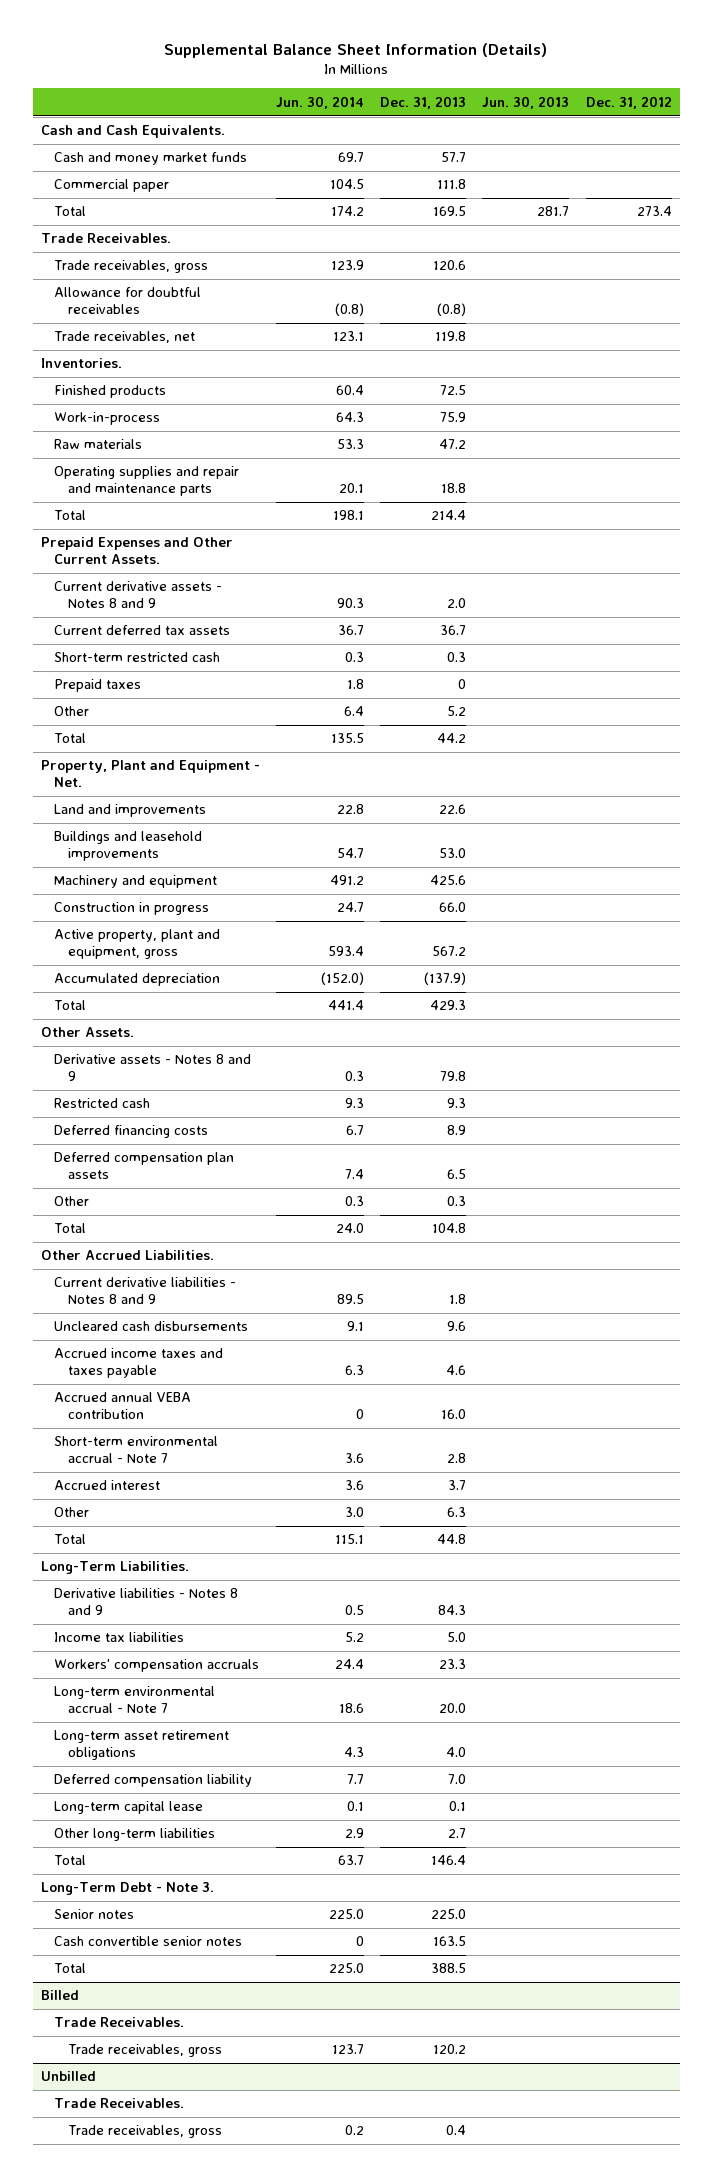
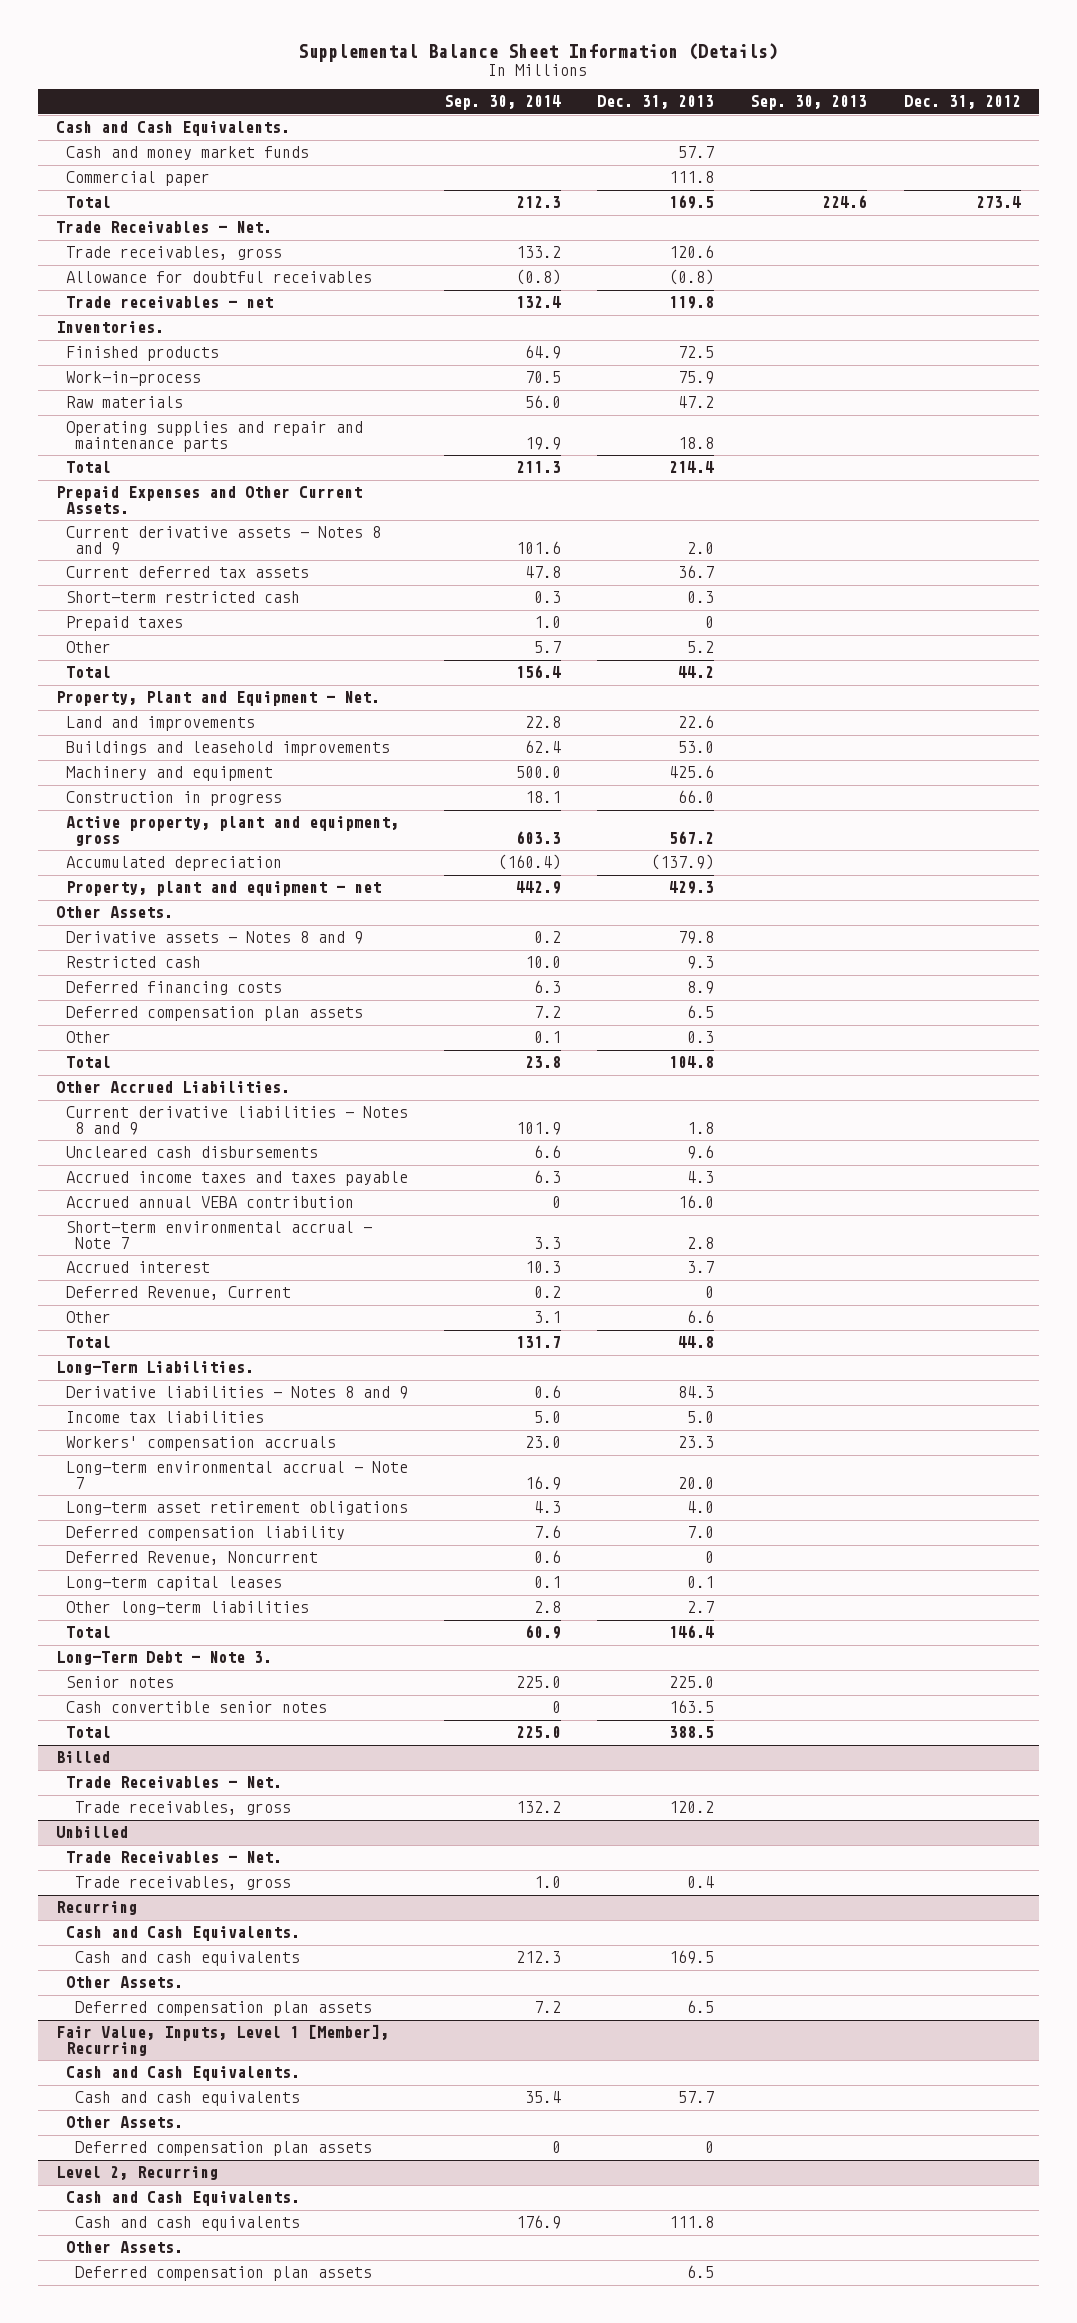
- | Jun. 30, 2014 | Dec. 31, 2013 | Jun. 30, 2013 | Dec. 31, 2012
+ | Sep. 30, 2014 | Dec. 31, 2013 | Sep. 30, 2013 | Dec. 31, 2012
- Trade Receivables.
+ Trade Receivables - Net.
- Trade receivables, net | 123.1 | 119.8 | |
+ Trade receivables - net | 132.4 | 119.8 | |
- Total | 441.4 | 429.3 | |
+ Property, plant and equipment - net | 442.9 | 429.3 | |
- Accrued income taxes and taxes payable | 6.3 | 4.6 | |
+ Accrued income taxes and taxes payable | 6.3 | 4.3 | |
- Other | 3.0 | 6.3 | |
+ Deferred Revenue, Current | 0.2 | 0 | |
+ Other | 3.1 | 6.6 | |
- Long-term capital lease | 0.1 | 0.1 | |
+ Deferred Revenue, Noncurrent | 0.6 | 0 | |
+ Long-term capital leases | 0.1 | 0.1 | |
@ Billed
- Trade Receivables.
+ Trade Receivables - Net.
@ Unbilled
- Trade Receivables.
+ Trade Receivables - Net.
+ Recurring
+ Cash and Cash Equivalents.
+ Cash and cash equivalents | 212.3 | 169.5 | |
+ Other Assets.
+ Deferred compensation plan assets | 7.2 | 6.5 | |
+ Fair Value, Inputs, Level 1 [Member], Recurring
+ Cash and Cash Equivalents.
+ Cash and cash equivalents | 35.4 | 57.7 | |
+ Other Assets.
+ Deferred compensation plan assets | 0 | 0 | |
+ Level 2, Recurring
+ Cash and Cash Equivalents.
+ Cash and cash equivalents | 176.9 | 111.8 | |
+ Other Assets.
+ Deferred compensation plan assets | | 6.5 | |

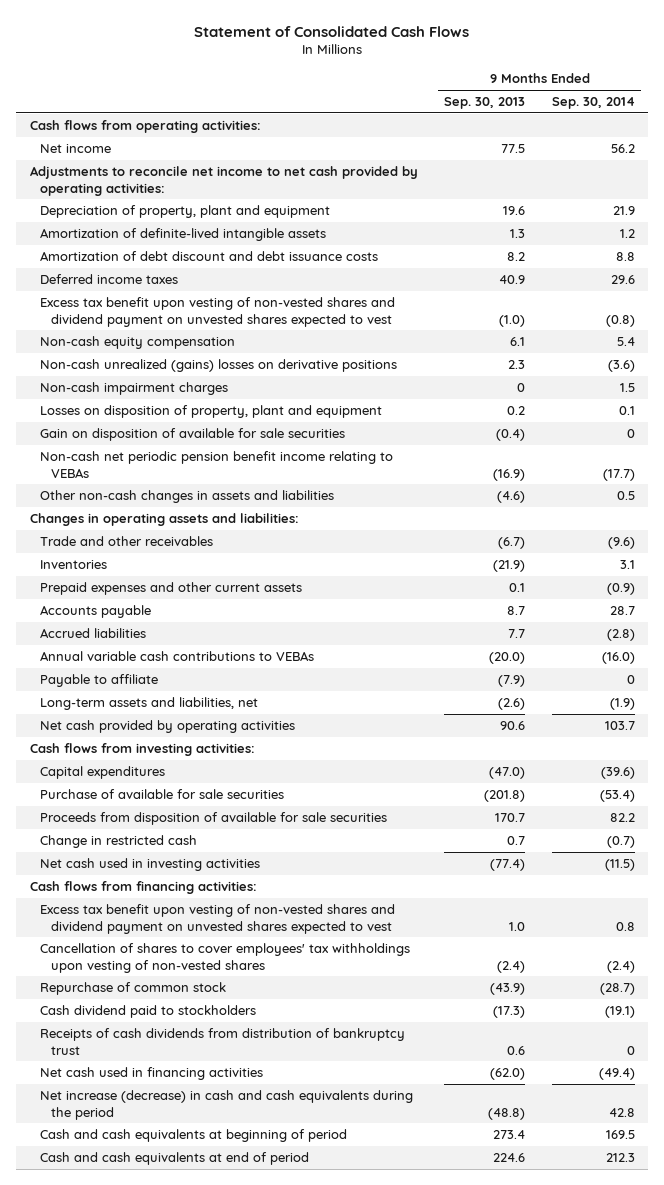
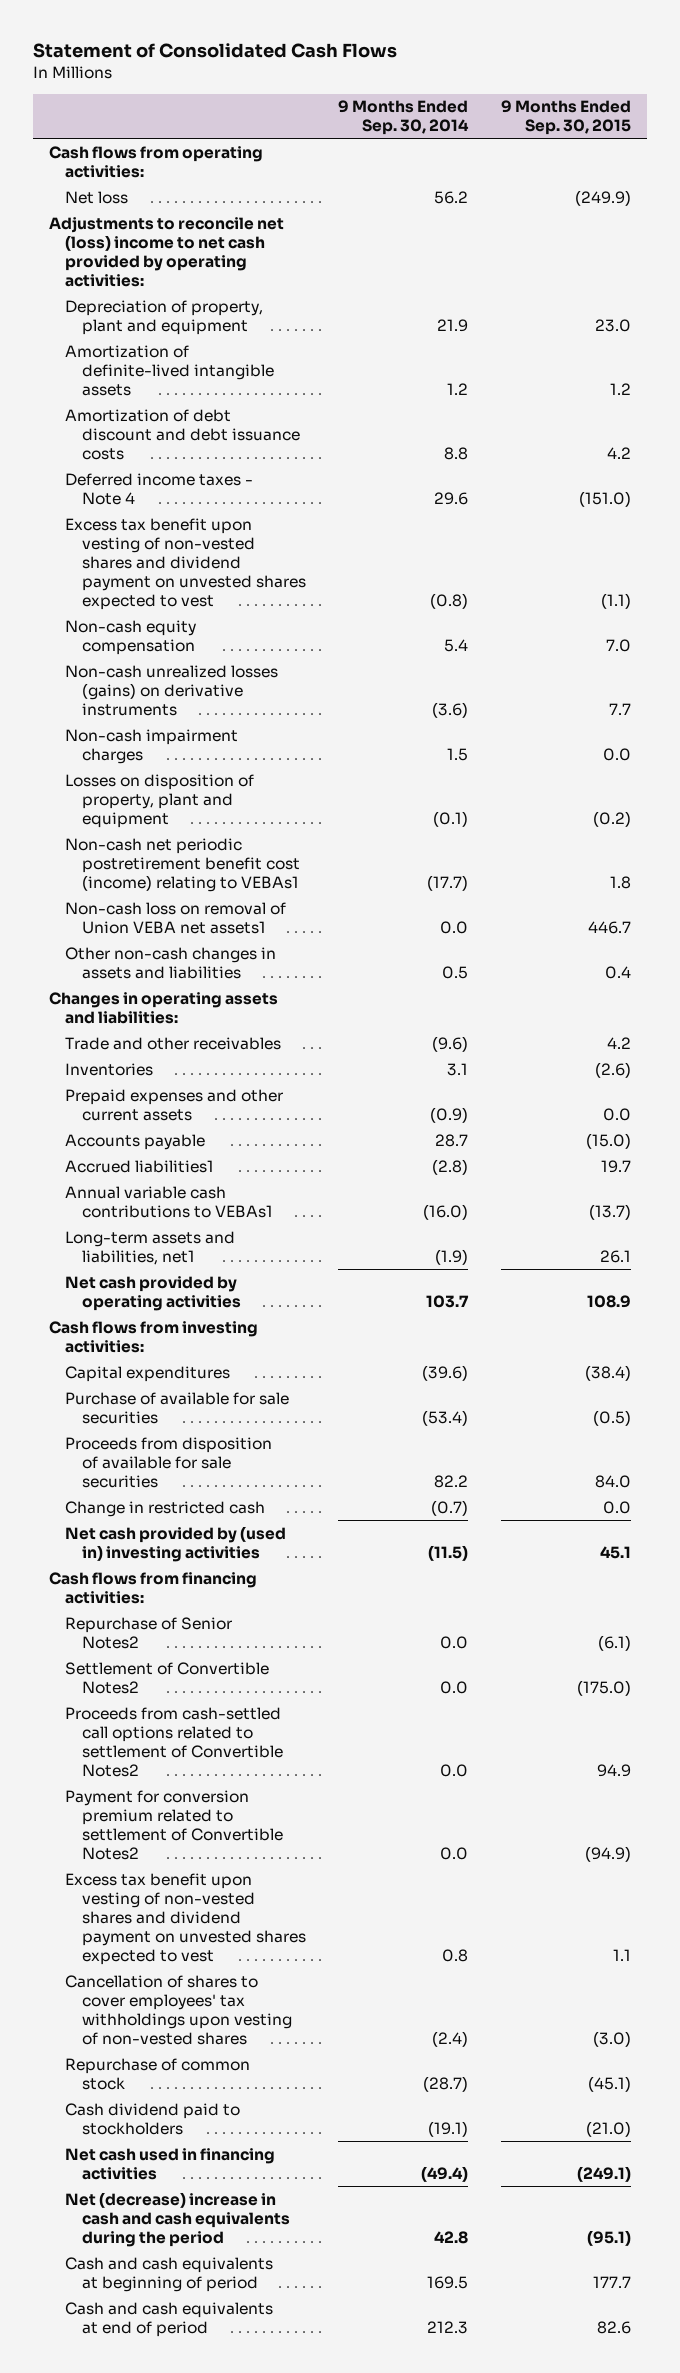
- | 9 Months Ended Sep. 30, 2013 | 9 Months Ended Sep. 30, 2014
+ | 9 Months Ended Sep. 30, 2014 | 9 Months Ended Sep. 30, 2015
- Net income | 77.5 | 56.2
- Adjustments to reconcile net income to net cash provided by operating activities:
+ Net loss | 56.2 | (249.9)
+ Adjustments to reconcile net (loss) income to net cash provided by operating activities:
- Deferred income taxes | 40.9 | 29.6
+ Deferred income taxes - Note 4 | 29.6 | (151.0)
- Non-cash unrealized (gains) losses on derivative positions | 2.3 | (3.6)
+ Non-cash unrealized losses (gains) on derivative instruments | (3.6) | 7.7
- Losses on disposition of property, plant and equipment | 0.2 | 0.1
- Gain on disposition of available for sale securities | (0.4) | 0
- Non-cash net periodic pension benefit income relating to VEBAs | (16.9) | (17.7)
+ Losses on disposition of property, plant and equipment | (0.1) | (0.2)
+ Non-cash net periodic postretirement benefit cost (income) relating to VEBAs1 | (17.7) | 1.8
+ Non-cash loss on removal of Union VEBA net assets1 | 0.0 | 446.7
- Accrued liabilities | 7.7 | (2.8)
- Annual variable cash contributions to VEBAs | (20.0) | (16.0)
- Payable to affiliate | (7.9) | 0
- Long-term assets and liabilities, net | (2.6) | (1.9)
+ Accrued liabilities1 | (2.8) | 19.7
+ Annual variable cash contributions to VEBAs1 | (16.0) | (13.7)
+ Long-term assets and liabilities, net1 | (1.9) | 26.1
- Net cash used in investing activities | (77.4) | (11.5)
+ Net cash provided by (used in) investing activities | (11.5) | 45.1
+ Repurchase of Senior Notes2 | 0.0 | (6.1)
+ Settlement of Convertible Notes2 | 0.0 | (175.0)
+ Proceeds from cash-settled call options related to settlement of Convertible Notes2 | 0.0 | 94.9
+ Payment for conversion premium related to settlement of Convertible Notes2 | 0.0 | (94.9)
- Receipts of cash dividends from distribution of bankruptcy trust | 0.6 | 0
- Net increase (decrease) in cash and cash equivalents during the period | (48.8) | 42.8
+ Net (decrease) increase in cash and cash equivalents during the period | 42.8 | (95.1)

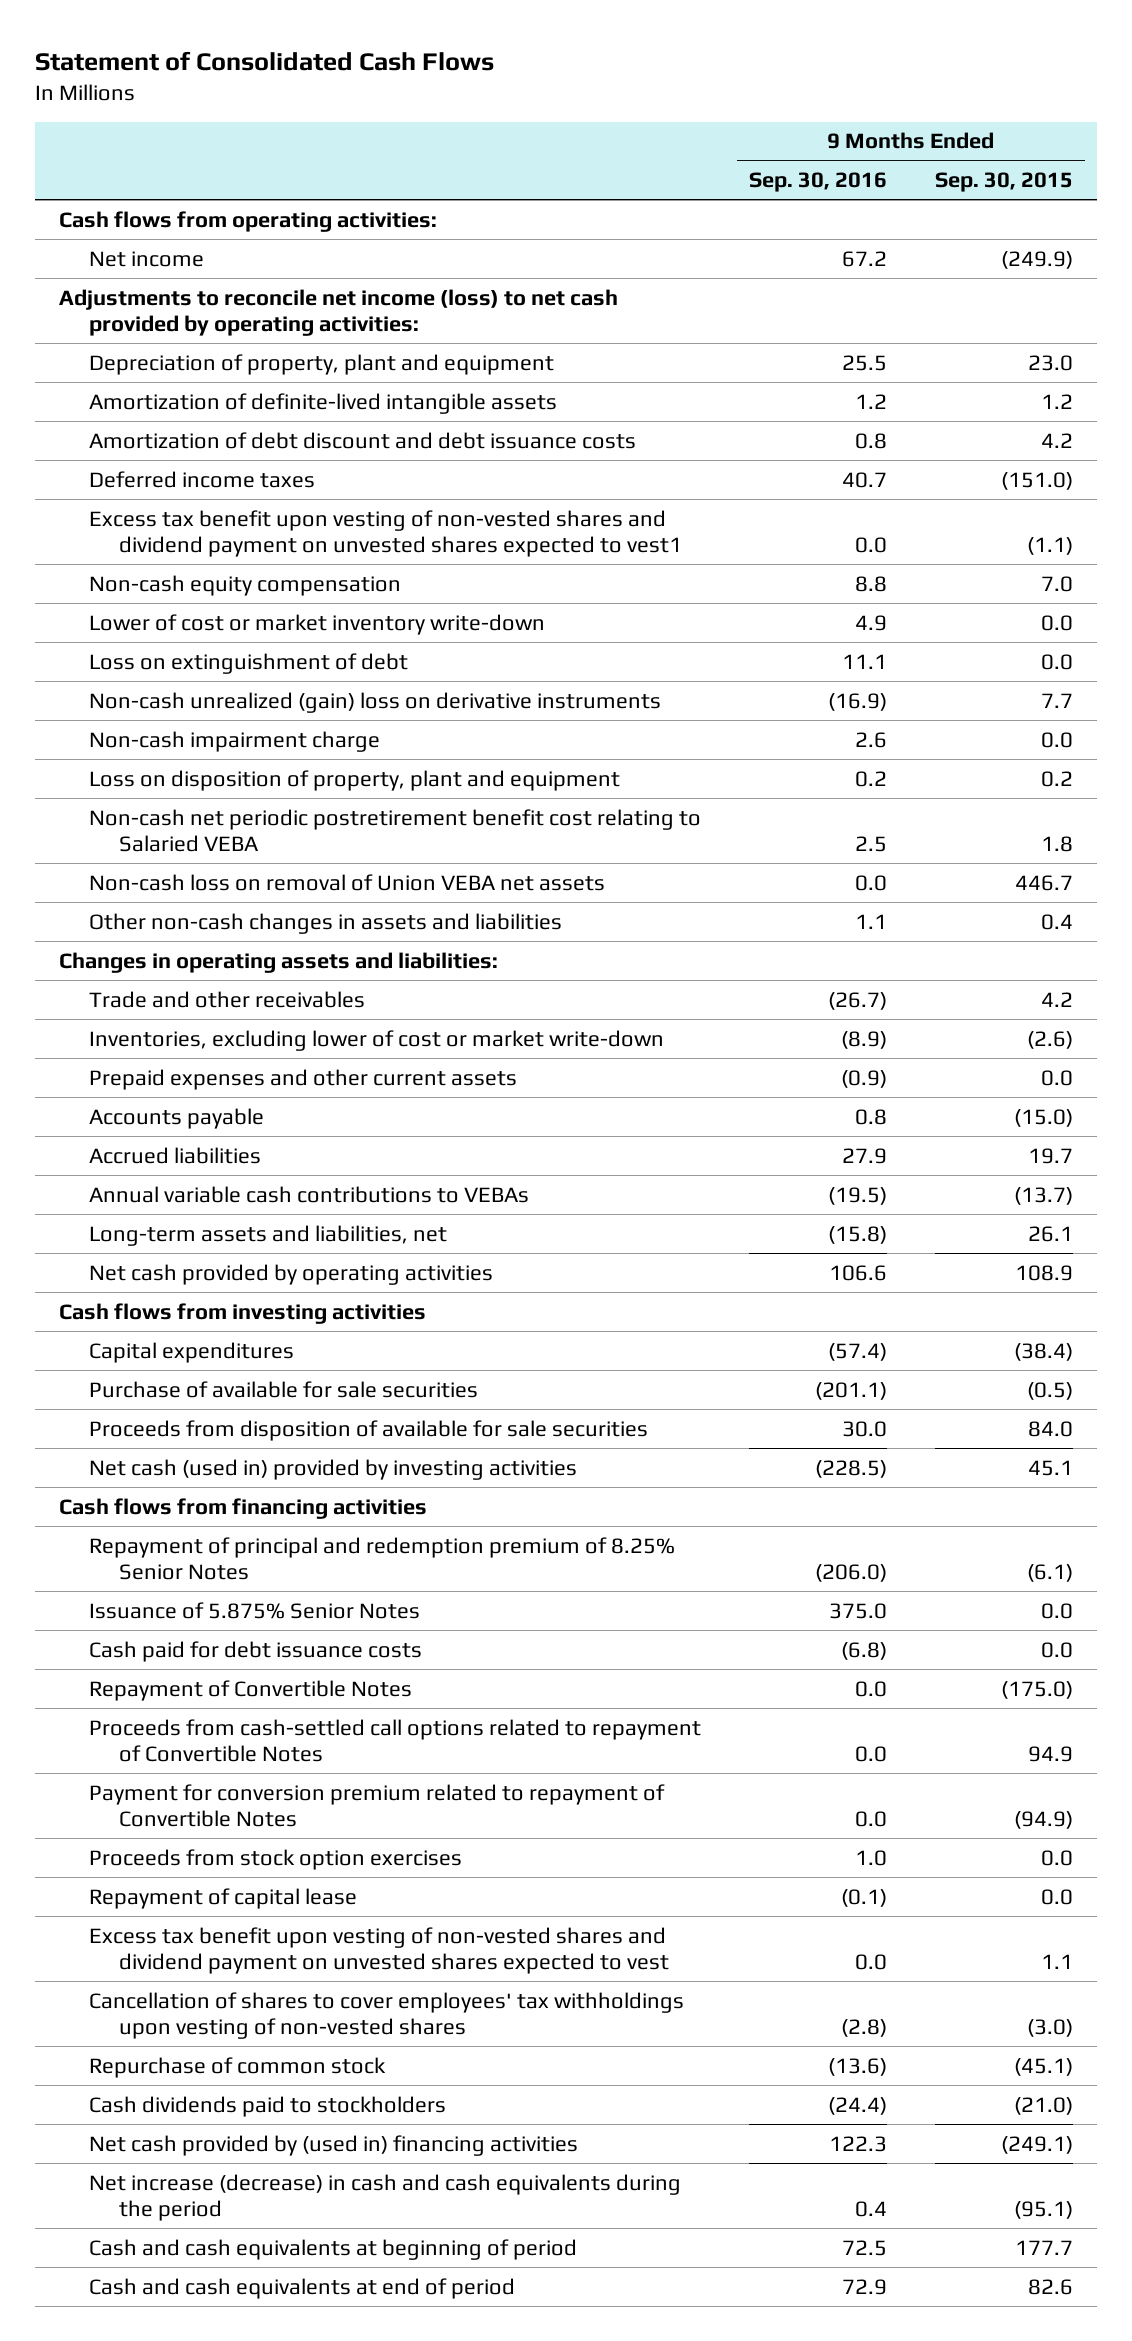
- | 9 Months Ended Sep. 30, 2014 | 9 Months Ended Sep. 30, 2015
+ | 9 Months Ended Sep. 30, 2016 | 9 Months Ended Sep. 30, 2015
- Net loss | 56.2 | (249.9)
- Adjustments to reconcile net (loss) income to net cash provided by operating activities:
+ Net income | 67.2 | (249.9)
+ Adjustments to reconcile net income (loss) to net cash provided by operating activities:
- Deferred income taxes - Note 4 | 29.6 | (151.0)
- Excess tax benefit upon vesting of non-vested shares and dividend payment on unvested shares expected to vest | (0.8) | (1.1)
+ Deferred income taxes | 40.7 | (151.0)
+ Excess tax benefit upon vesting of non-vested shares and dividend payment on unvested shares expected to vest1 | 0.0 | (1.1)
- Non-cash unrealized losses (gains) on derivative instruments | (3.6) | 7.7
- Non-cash impairment charges | 1.5 | 0.0
- Losses on disposition of property, plant and equipment | (0.1) | (0.2)
- Non-cash net periodic postretirement benefit cost (income) relating to VEBAs1 | (17.7) | 1.8
- Non-cash loss on removal of Union VEBA net assets1 | 0.0 | 446.7
+ Lower of cost or market inventory write-down | 4.9 | 0.0
+ Loss on extinguishment of debt | 11.1 | 0.0
+ Non-cash unrealized (gain) loss on derivative instruments | (16.9) | 7.7
+ Non-cash impairment charge | 2.6 | 0.0
+ Loss on disposition of property, plant and equipment | 0.2 | 0.2
+ Non-cash net periodic postretirement benefit cost relating to Salaried VEBA | 2.5 | 1.8
+ Non-cash loss on removal of Union VEBA net assets | 0.0 | 446.7
- Inventories | 3.1 | (2.6)
+ Inventories, excluding lower of cost or market write-down | (8.9) | (2.6)
- Accrued liabilities1 | (2.8) | 19.7
- Annual variable cash contributions to VEBAs1 | (16.0) | (13.7)
- Long-term assets and liabilities, net1 | (1.9) | 26.1
+ Accrued liabilities | 27.9 | 19.7
+ Annual variable cash contributions to VEBAs | (19.5) | (13.7)
+ Long-term assets and liabilities, net | (15.8) | 26.1
- Cash flows from investing activities:
+ Cash flows from investing activities
- Change in restricted cash | (0.7) | 0.0
- Net cash provided by (used in) investing activities | (11.5) | 45.1
- Cash flows from financing activities:
- Repurchase of Senior Notes2 | 0.0 | (6.1)
- Settlement of Convertible Notes2 | 0.0 | (175.0)
- Proceeds from cash-settled call options related to settlement of Convertible Notes2 | 0.0 | 94.9
- Payment for conversion premium related to settlement of Convertible Notes2 | 0.0 | (94.9)
+ Net cash (used in) provided by investing activities | (228.5) | 45.1
+ Cash flows from financing activities
+ Repayment of principal and redemption premium of 8.25% Senior Notes | (206.0) | (6.1)
+ Issuance of 5.875% Senior Notes | 375.0 | 0.0
+ Cash paid for debt issuance costs | (6.8) | 0.0
+ Repayment of Convertible Notes | 0.0 | (175.0)
+ Proceeds from cash-settled call options related to repayment of Convertible Notes | 0.0 | 94.9
+ Payment for conversion premium related to repayment of Convertible Notes | 0.0 | (94.9)
+ Proceeds from stock option exercises | 1.0 | 0.0
+ Repayment of capital lease | (0.1) | 0.0
- Cash dividend paid to stockholders | (19.1) | (21.0)
- Net cash used in financing activities | (49.4) | (249.1)
- Net (decrease) increase in cash and cash equivalents during the period | 42.8 | (95.1)
+ Cash dividends paid to stockholders | (24.4) | (21.0)
+ Net cash provided by (used in) financing activities | 122.3 | (249.1)
+ Net increase (decrease) in cash and cash equivalents during the period | 0.4 | (95.1)

